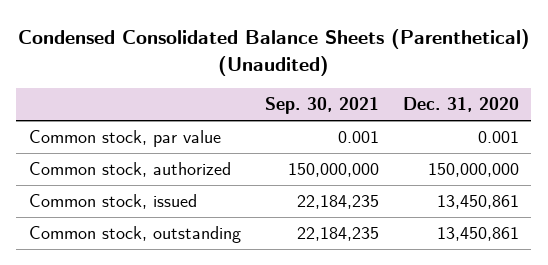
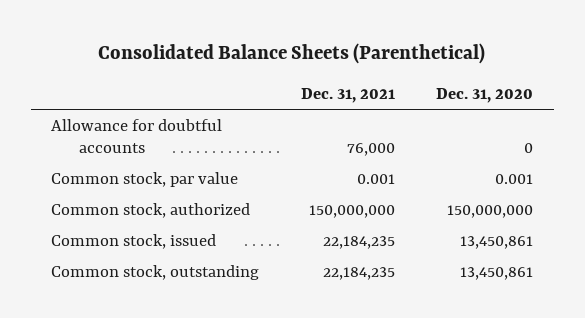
- Condensed Consolidated Balance Sheets (Parenthetical) (Unaudited)
+ Consolidated Balance Sheets (Parenthetical)
- | Sep. 30, 2021 | Dec. 31, 2020
+ | Dec. 31, 2021 | Dec. 31, 2020
+ Allowance for doubtful accounts | 76,000 | 0

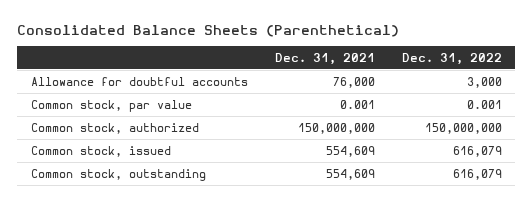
- | Dec. 31, 2021 | Dec. 31, 2020
+ | Dec. 31, 2021 | Dec. 31, 2022
- Common stock, issued | 22,184,235 | 13,450,861
- Common stock, outstanding | 22,184,235 | 13,450,861
+ Common stock, issued | 554,609 | 616,079
+ Common stock, outstanding | 554,609 | 616,079

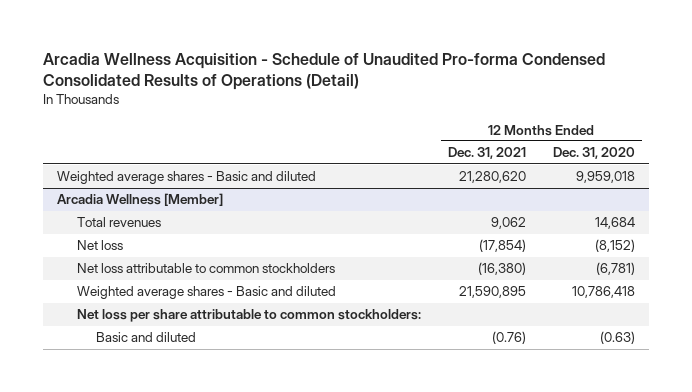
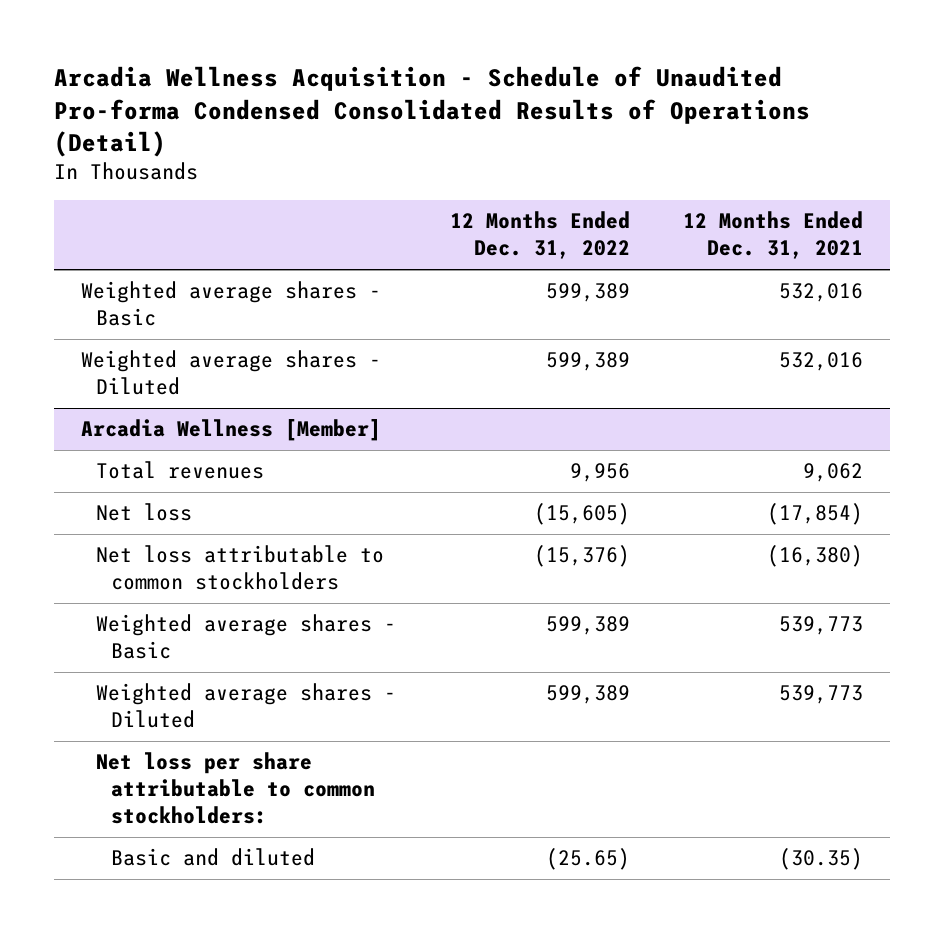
- | 12 Months Ended Dec. 31, 2021 | 12 Months Ended Dec. 31, 2020
+ | 12 Months Ended Dec. 31, 2022 | 12 Months Ended Dec. 31, 2021
- Weighted average shares - Basic and diluted | 21,280,620 | 9,959,018
+ Weighted average shares - Basic | 599,389 | 532,016
+ Weighted average shares - Diluted | 599,389 | 532,016
@ Arcadia Wellness [Member]
- Weighted average shares - Basic and diluted | 21,590,895 | 10,786,418
+ Weighted average shares - Basic | 599,389 | 539,773
+ Weighted average shares - Diluted | 599,389 | 539,773
- Basic and diluted | (0.76) | (0.63)
+ Basic and diluted | (25.65) | (30.35)

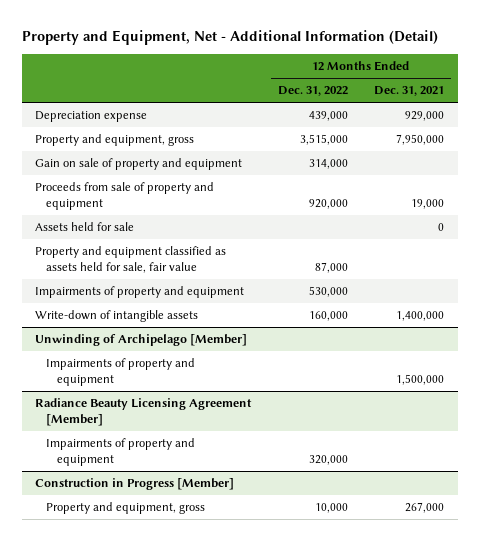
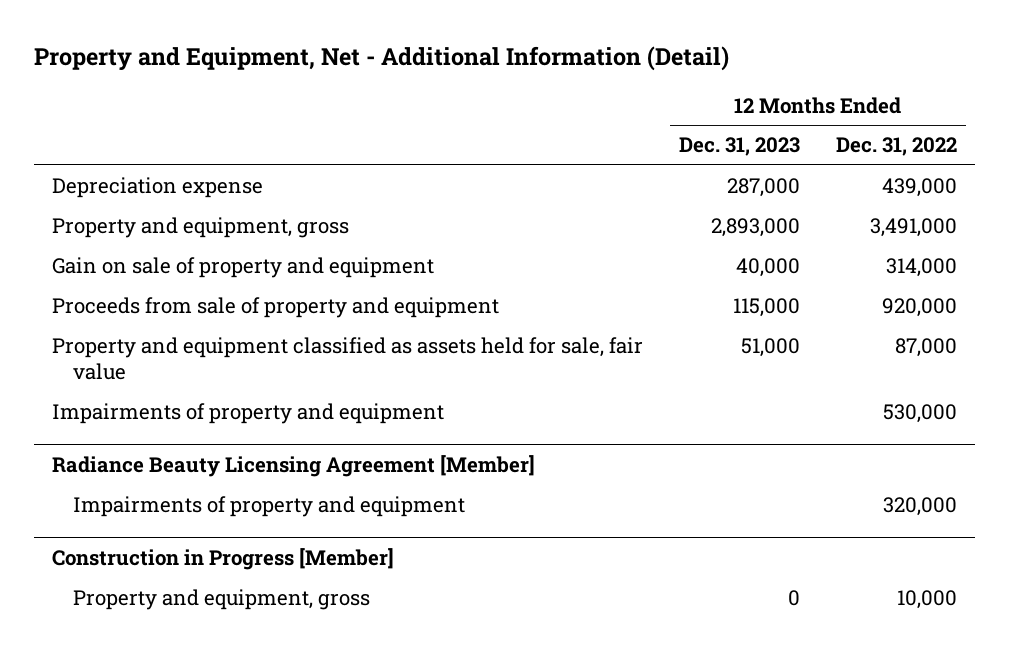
- | 12 Months Ended Dec. 31, 2022 | 12 Months Ended Dec. 31, 2021
+ | 12 Months Ended Dec. 31, 2023 | 12 Months Ended Dec. 31, 2022
- Property and equipment, gross | 3,515,000 | 7,950,000
+ Property and equipment, gross | 2,893,000 | 3,491,000
- Assets held for sale | | 0
- Write-down of intangible assets | 160,000 | 1,400,000
- Unwinding of Archipelago [Member]
- Impairments of property and equipment | | 1,500,000

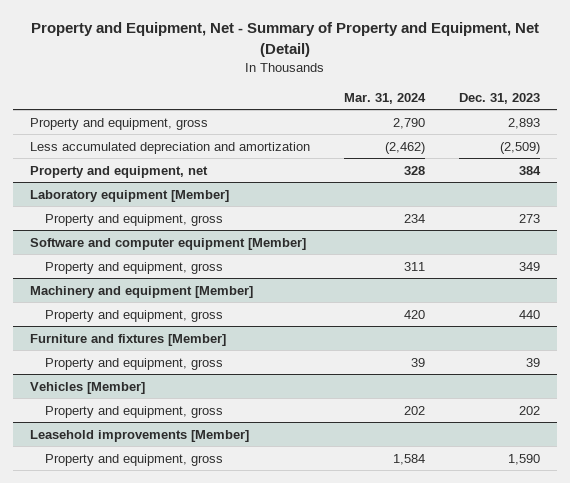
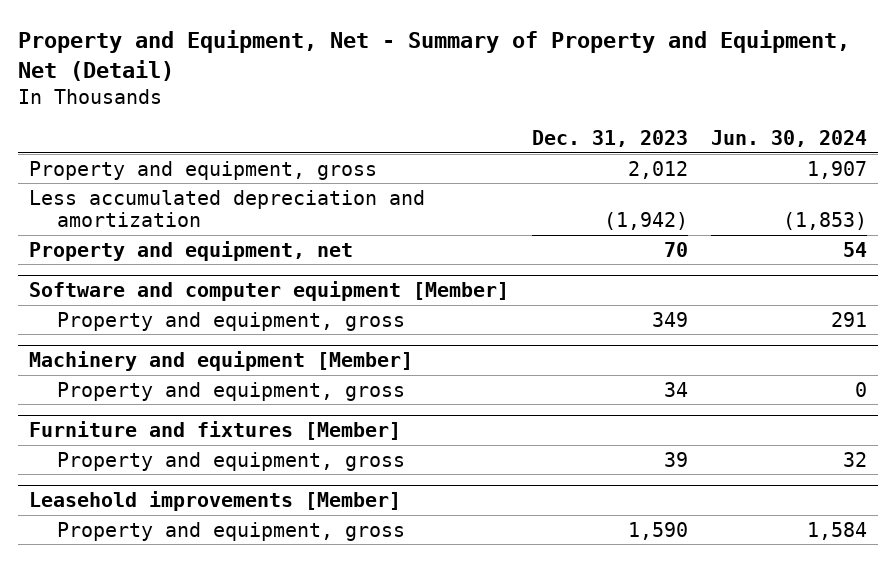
- | Mar. 31, 2024 | Dec. 31, 2023
+ | Dec. 31, 2023 | Jun. 30, 2024
- Property and equipment, gross | 2,790 | 2,893
- Less accumulated depreciation and amortization | (2,462) | (2,509)
- Property and equipment, net | 328 | 384
- Laboratory equipment [Member]
- Property and equipment, gross | 234 | 273
+ Property and equipment, gross | 2,012 | 1,907
+ Less accumulated depreciation and amortization | (1,942) | (1,853)
+ Property and equipment, net | 70 | 54
@ Machinery and equipment [Member]
- Property and equipment, gross | 420 | 440
+ Property and equipment, gross | 34 | 0
- Vehicles [Member]
- Property and equipment, gross | 202 | 202

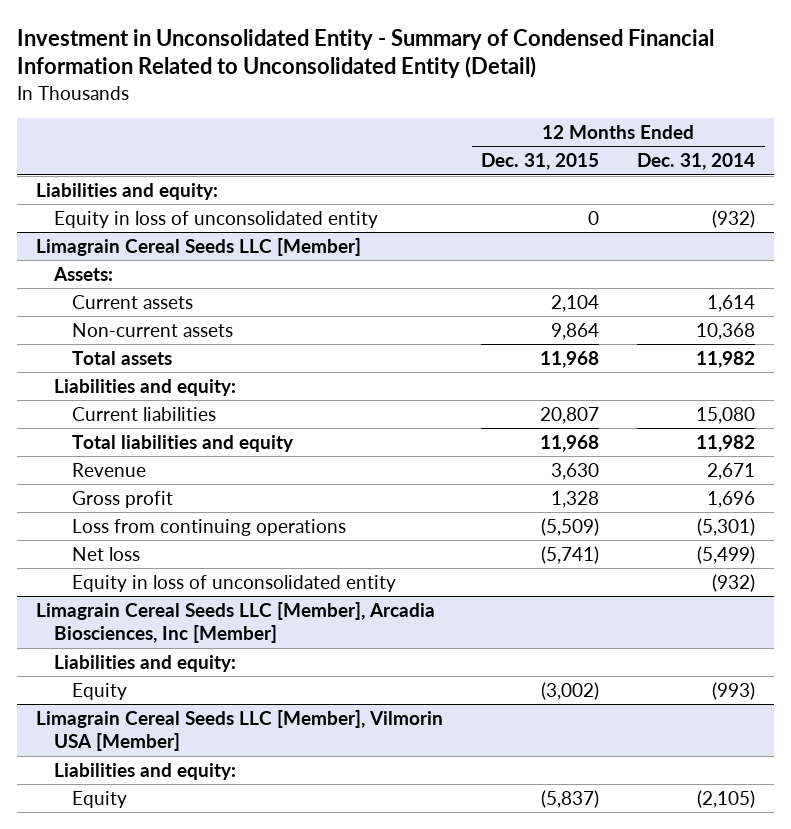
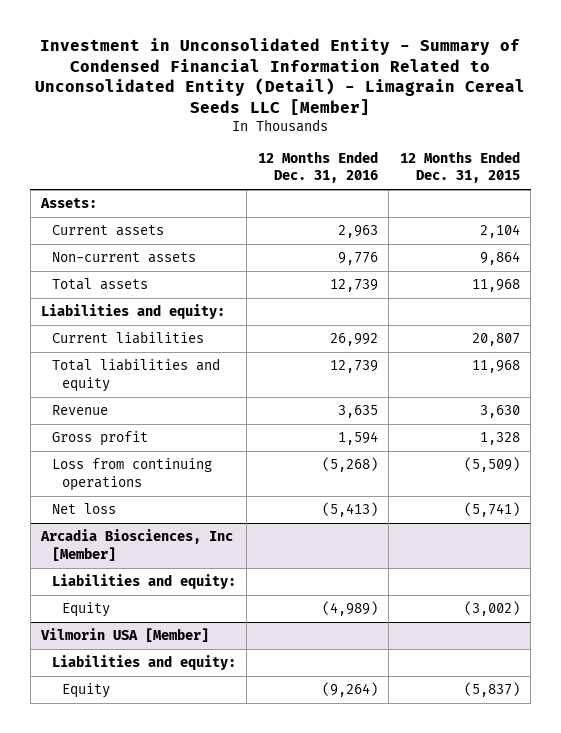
- Investment in Unconsolidated Entity - Summary of Condensed Financial Information Related to Unconsolidated Entity (Detail)
+ Investment in Unconsolidated Entity - Summary of Condensed Financial Information Related to Unconsolidated Entity (Detail) - Limagrain Cereal Seeds LLC [Member]
- | 12 Months Ended Dec. 31, 2015 | 12 Months Ended Dec. 31, 2014
+ | 12 Months Ended Dec. 31, 2016 | 12 Months Ended Dec. 31, 2015
- Liabilities and equity:
- Equity in loss of unconsolidated entity | 0 | (932)
- Limagrain Cereal Seeds LLC [Member]
- Equity in loss of unconsolidated entity | | (932)
- Limagrain Cereal Seeds LLC [Member], Arcadia Biosciences, Inc [Member]
+ Arcadia Biosciences, Inc [Member]
- Limagrain Cereal Seeds LLC [Member], Vilmorin USA [Member]
+ Vilmorin USA [Member]

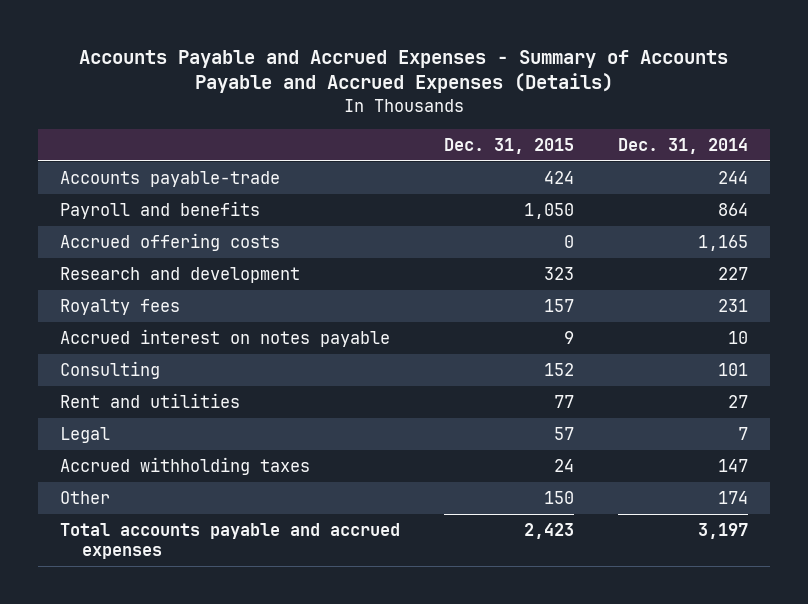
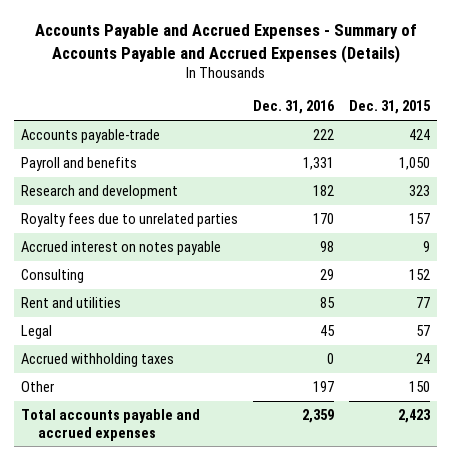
- | Dec. 31, 2015 | Dec. 31, 2014
+ | Dec. 31, 2016 | Dec. 31, 2015
- Accrued offering costs | 0 | 1,165
- Royalty fees | 157 | 231
+ Royalty fees due to unrelated parties | 170 | 157

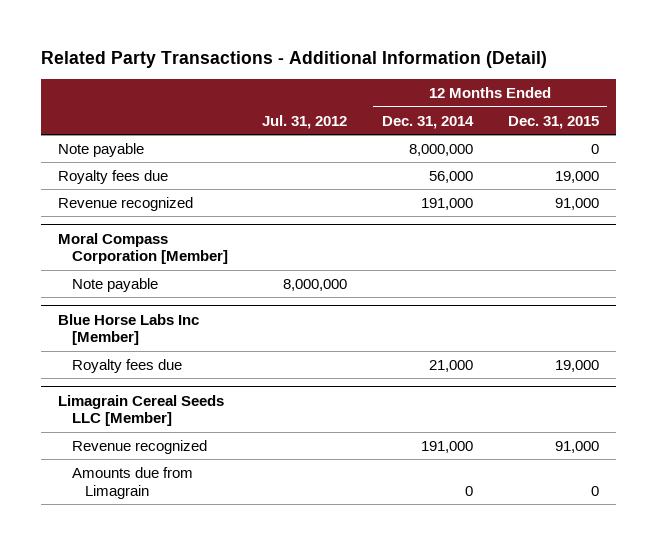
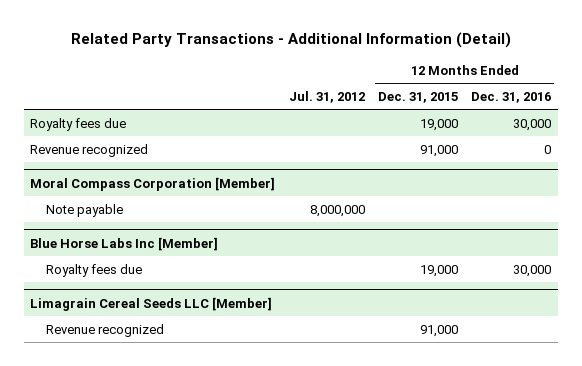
- | Jul. 31, 2012 | 12 Months Ended Dec. 31, 2014 | 12 Months Ended Dec. 31, 2015
+ | Jul. 31, 2012 | 12 Months Ended Dec. 31, 2015 | 12 Months Ended Dec. 31, 2016
- Note payable | | 8,000,000 | 0
@ Limagrain Cereal Seeds LLC [Member]
- Amounts due from Limagrain | | 0 | 0

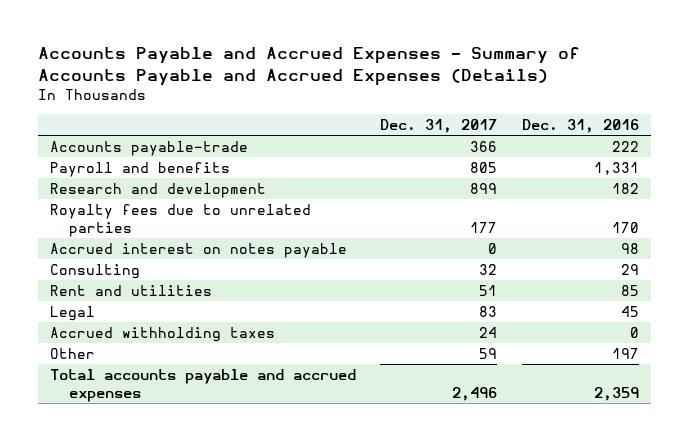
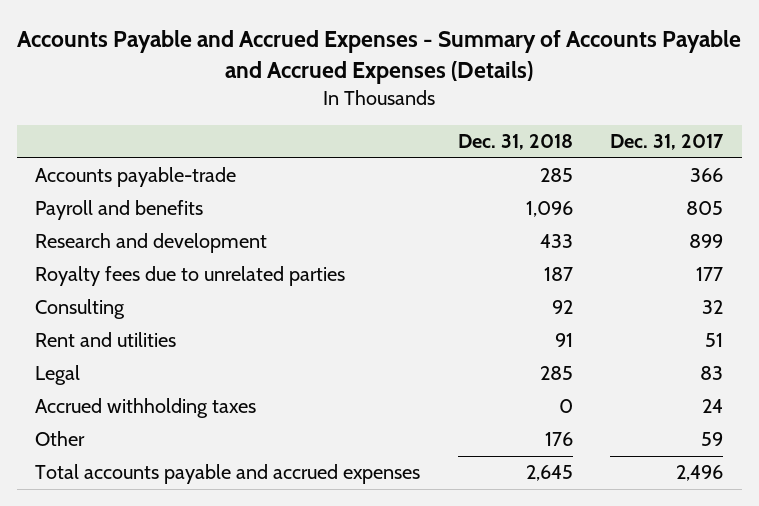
- | Dec. 31, 2017 | Dec. 31, 2016
+ | Dec. 31, 2018 | Dec. 31, 2017
- Accrued interest on notes payable | 0 | 98

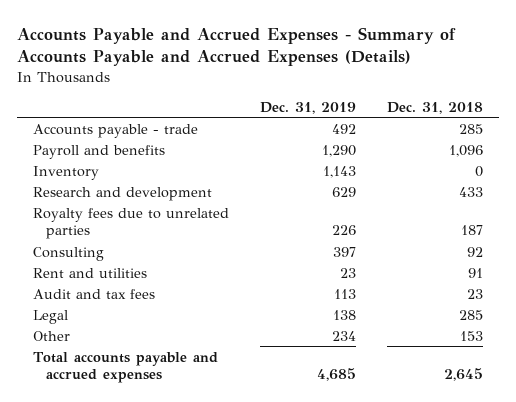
- | Dec. 31, 2018 | Dec. 31, 2017
+ | Dec. 31, 2019 | Dec. 31, 2018
- Accounts payable-trade | 285 | 366
+ Accounts payable - trade | 492 | 285
+ Inventory | 1,143 | 0
+ Audit and tax fees | 113 | 23
- Accrued withholding taxes | 0 | 24
- Other | 176 | 59
+ Other | 234 | 153

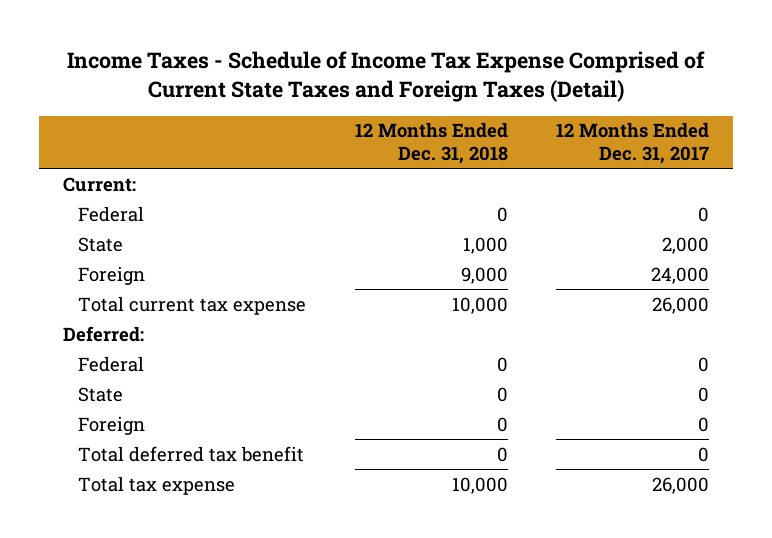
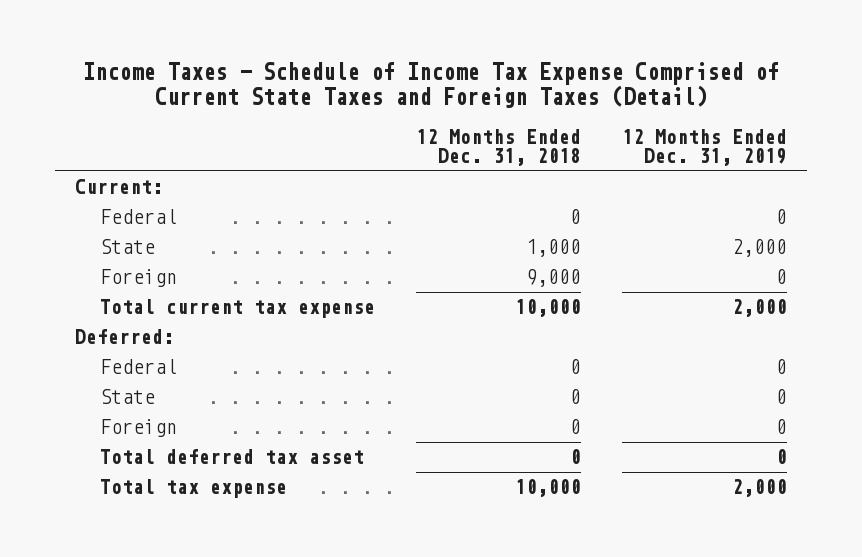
- | 12 Months Ended Dec. 31, 2018 | 12 Months Ended Dec. 31, 2017
+ | 12 Months Ended Dec. 31, 2018 | 12 Months Ended Dec. 31, 2019
- Total deferred tax benefit | 0 | 0
+ Total deferred tax asset | 0 | 0

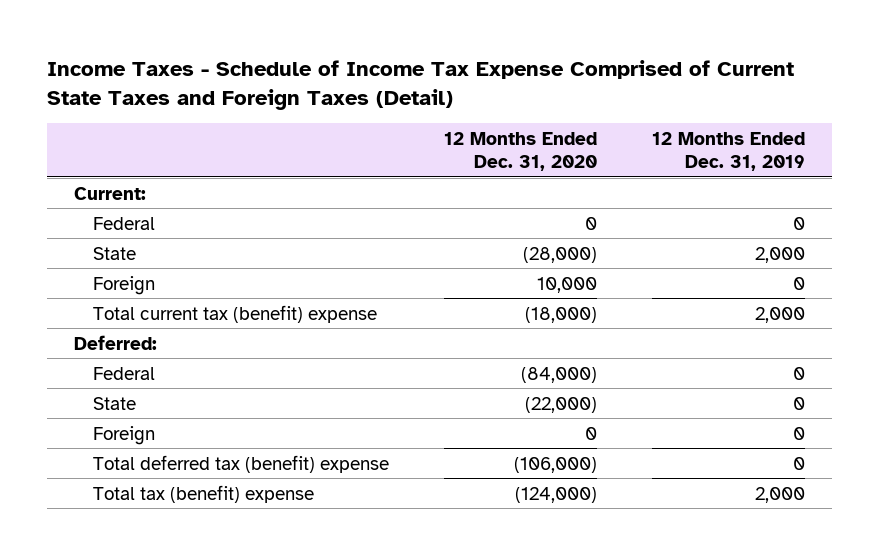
- | 12 Months Ended Dec. 31, 2018 | 12 Months Ended Dec. 31, 2019
+ | 12 Months Ended Dec. 31, 2020 | 12 Months Ended Dec. 31, 2019
- Total current tax expense | 10,000 | 2,000
+ Total current tax (benefit) expense | (18,000) | 2,000
- Total deferred tax asset | 0 | 0
- Total tax expense | 10,000 | 2,000
+ Total deferred tax (benefit) expense | (106,000) | 0
+ Total tax (benefit) expense | (124,000) | 2,000

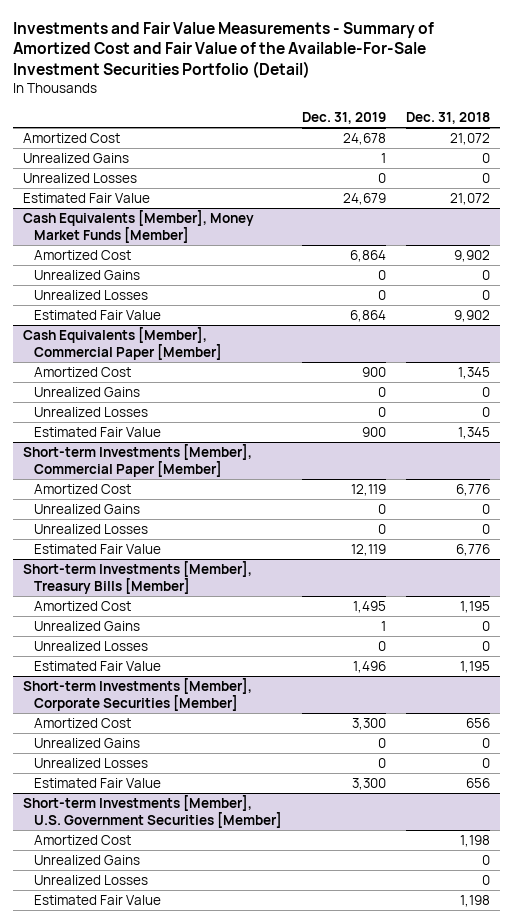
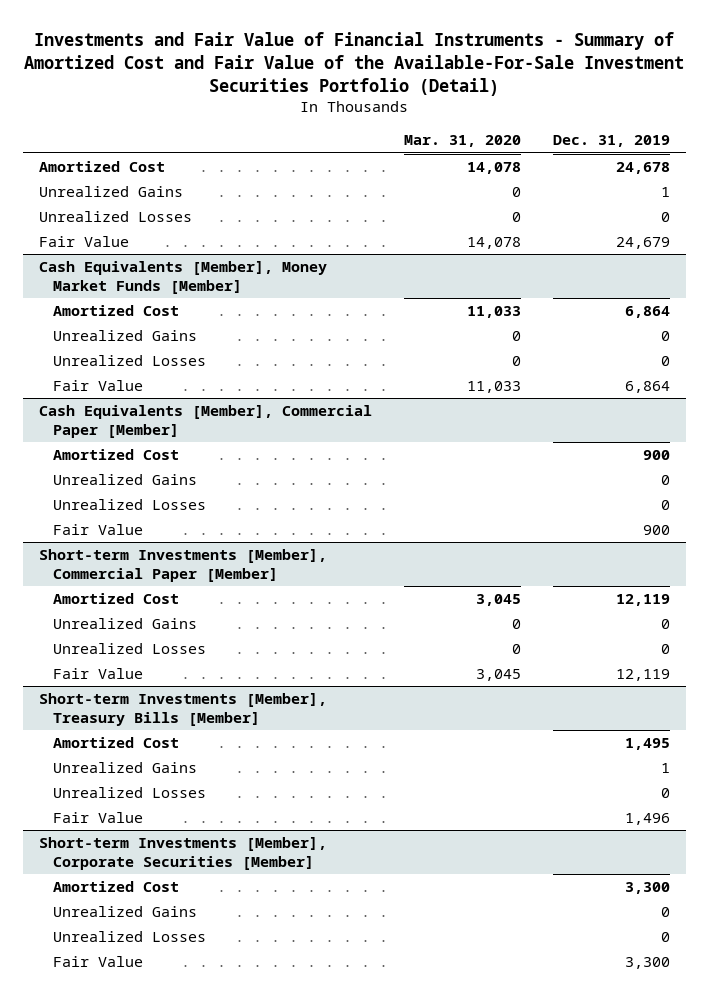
- Investments and Fair Value Measurements - Summary of Amortized Cost and Fair Value of the Available-For-Sale Investment Securities Portfolio (Detail)
+ Investments and Fair Value of Financial Instruments - Summary of Amortized Cost and Fair Value of the Available-For-Sale Investment Securities Portfolio (Detail)
- | Dec. 31, 2019 | Dec. 31, 2018
+ | Mar. 31, 2020 | Dec. 31, 2019
- Estimated Fair Value | 24,679 | 21,072
+ Fair Value | 14,078 | 24,679
@ Cash Equivalents [Member], Money Market Funds [Member]
- Estimated Fair Value | 6,864 | 9,902
+ Fair Value | 11,033 | 6,864
@ Cash Equivalents [Member], Commercial Paper [Member]
- Estimated Fair Value | 900 | 1,345
+ Fair Value | | 900
@ Short-term Investments [Member], Commercial Paper [Member]
- Estimated Fair Value | 12,119 | 6,776
+ Fair Value | 3,045 | 12,119
@ Short-term Investments [Member], Treasury Bills [Member]
- Estimated Fair Value | 1,496 | 1,195
+ Fair Value | | 1,496
@ Short-term Investments [Member], Corporate Securities [Member]
- Estimated Fair Value | 3,300 | 656
- Short-term Investments [Member], U.S. Government Securities [Member]
- Amortized Cost | | 1,198
- Unrealized Gains | | 0
- Unrealized Losses | | 0
- Estimated Fair Value | | 1,198
@ Short-term Investments [Member], Corporate Securities [Member]
+ Fair Value | | 3,300

